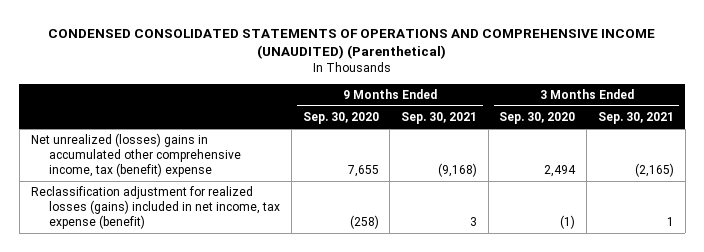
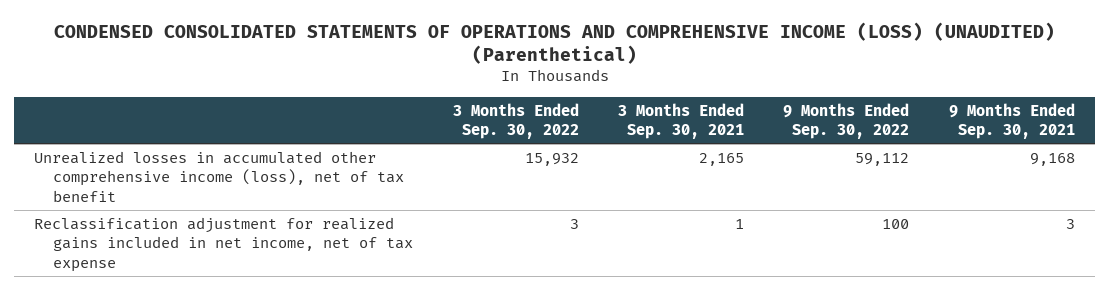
- CONDENSED CONSOLIDATED STATEMENTS OF OPERATIONS AND COMPREHENSIVE INCOME (UNAUDITED) (Parenthetical)
+ CONDENSED CONSOLIDATED STATEMENTS OF OPERATIONS AND COMPREHENSIVE INCOME (LOSS) (UNAUDITED) (Parenthetical)
- | 9 Months Ended Sep. 30, 2020 | 9 Months Ended Sep. 30, 2021 | 3 Months Ended Sep. 30, 2020 | 3 Months Ended Sep. 30, 2021
+ | 3 Months Ended Sep. 30, 2022 | 3 Months Ended Sep. 30, 2021 | 9 Months Ended Sep. 30, 2022 | 9 Months Ended Sep. 30, 2021
- Net unrealized (losses) gains in accumulated other comprehensive income, tax (benefit) expense | 7,655 | (9,168) | 2,494 | (2,165)
- Reclassification adjustment for realized losses (gains) included in net income, tax expense (benefit) | (258) | 3 | (1) | 1
+ Unrealized losses in accumulated other comprehensive income (loss), net of tax benefit | 15,932 | 2,165 | 59,112 | 9,168
+ Reclassification adjustment for realized gains included in net income, net of tax expense | 3 | 1 | 100 | 3

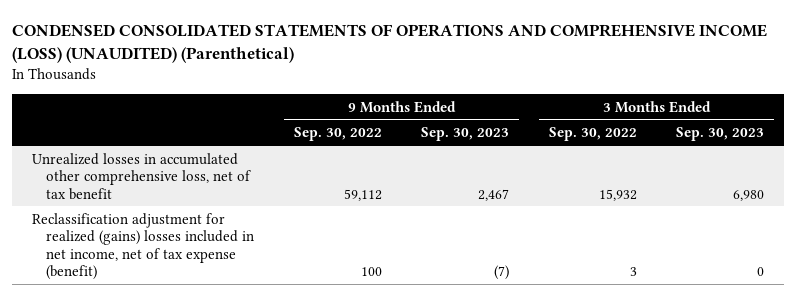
- | 3 Months Ended Sep. 30, 2022 | 3 Months Ended Sep. 30, 2021 | 9 Months Ended Sep. 30, 2022 | 9 Months Ended Sep. 30, 2021
+ | 9 Months Ended Sep. 30, 2022 | 9 Months Ended Sep. 30, 2023 | 3 Months Ended Sep. 30, 2022 | 3 Months Ended Sep. 30, 2023
- Unrealized losses in accumulated other comprehensive income (loss), net of tax benefit | 15,932 | 2,165 | 59,112 | 9,168
- Reclassification adjustment for realized gains included in net income, net of tax expense | 3 | 1 | 100 | 3
+ Unrealized losses in accumulated other comprehensive loss, net of tax benefit | 59,112 | 2,467 | 15,932 | 6,980
+ Reclassification adjustment for realized (gains) losses included in net income, net of tax expense (benefit) | 100 | (7) | 3 | 0

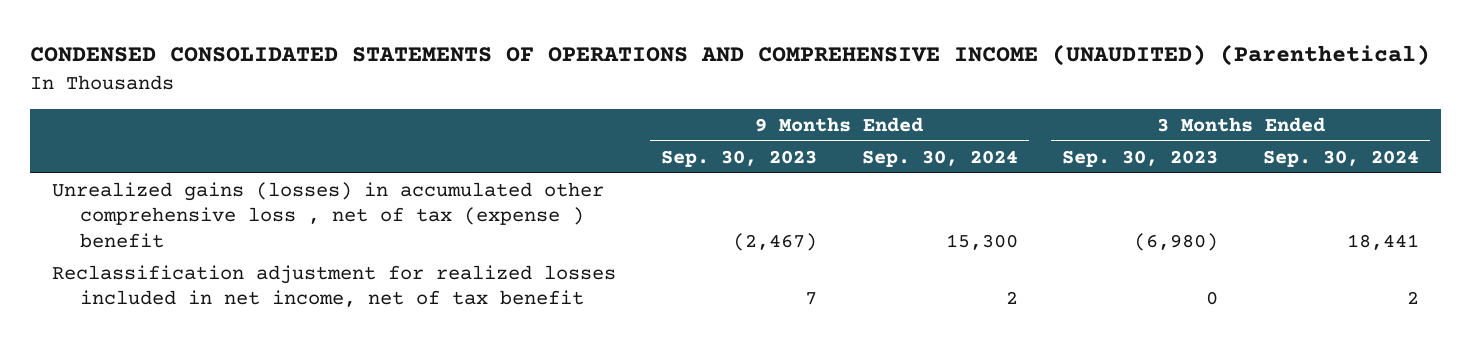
- CONDENSED CONSOLIDATED STATEMENTS OF OPERATIONS AND COMPREHENSIVE INCOME (LOSS) (UNAUDITED) (Parenthetical)
+ CONDENSED CONSOLIDATED STATEMENTS OF OPERATIONS AND COMPREHENSIVE INCOME (UNAUDITED) (Parenthetical)
- | 9 Months Ended Sep. 30, 2022 | 9 Months Ended Sep. 30, 2023 | 3 Months Ended Sep. 30, 2022 | 3 Months Ended Sep. 30, 2023
+ | 9 Months Ended Sep. 30, 2023 | 9 Months Ended Sep. 30, 2024 | 3 Months Ended Sep. 30, 2023 | 3 Months Ended Sep. 30, 2024
- Unrealized losses in accumulated other comprehensive loss, net of tax benefit | 59,112 | 2,467 | 15,932 | 6,980
- Reclassification adjustment for realized (gains) losses included in net income, net of tax expense (benefit) | 100 | (7) | 3 | 0
+ Unrealized gains (losses) in accumulated other comprehensive loss , net of tax (expense ) benefit | (2,467) | 15,300 | (6,980) | 18,441
+ Reclassification adjustment for realized losses included in net income, net of tax benefit | 7 | 2 | 0 | 2

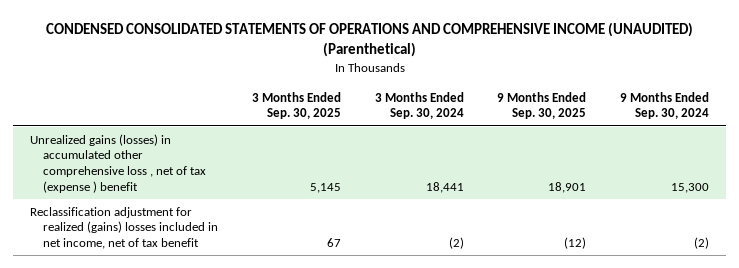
- | 9 Months Ended Sep. 30, 2023 | 9 Months Ended Sep. 30, 2024 | 3 Months Ended Sep. 30, 2023 | 3 Months Ended Sep. 30, 2024
+ | 3 Months Ended Sep. 30, 2025 | 3 Months Ended Sep. 30, 2024 | 9 Months Ended Sep. 30, 2025 | 9 Months Ended Sep. 30, 2024
- Reclassification adjustment for realized losses included in net income, net of tax benefit | 7 | 2 | 0 | 2
+ Reclassification adjustment for realized (gains) losses included in net income, net of tax benefit | 67 | (2) | (12) | (2)

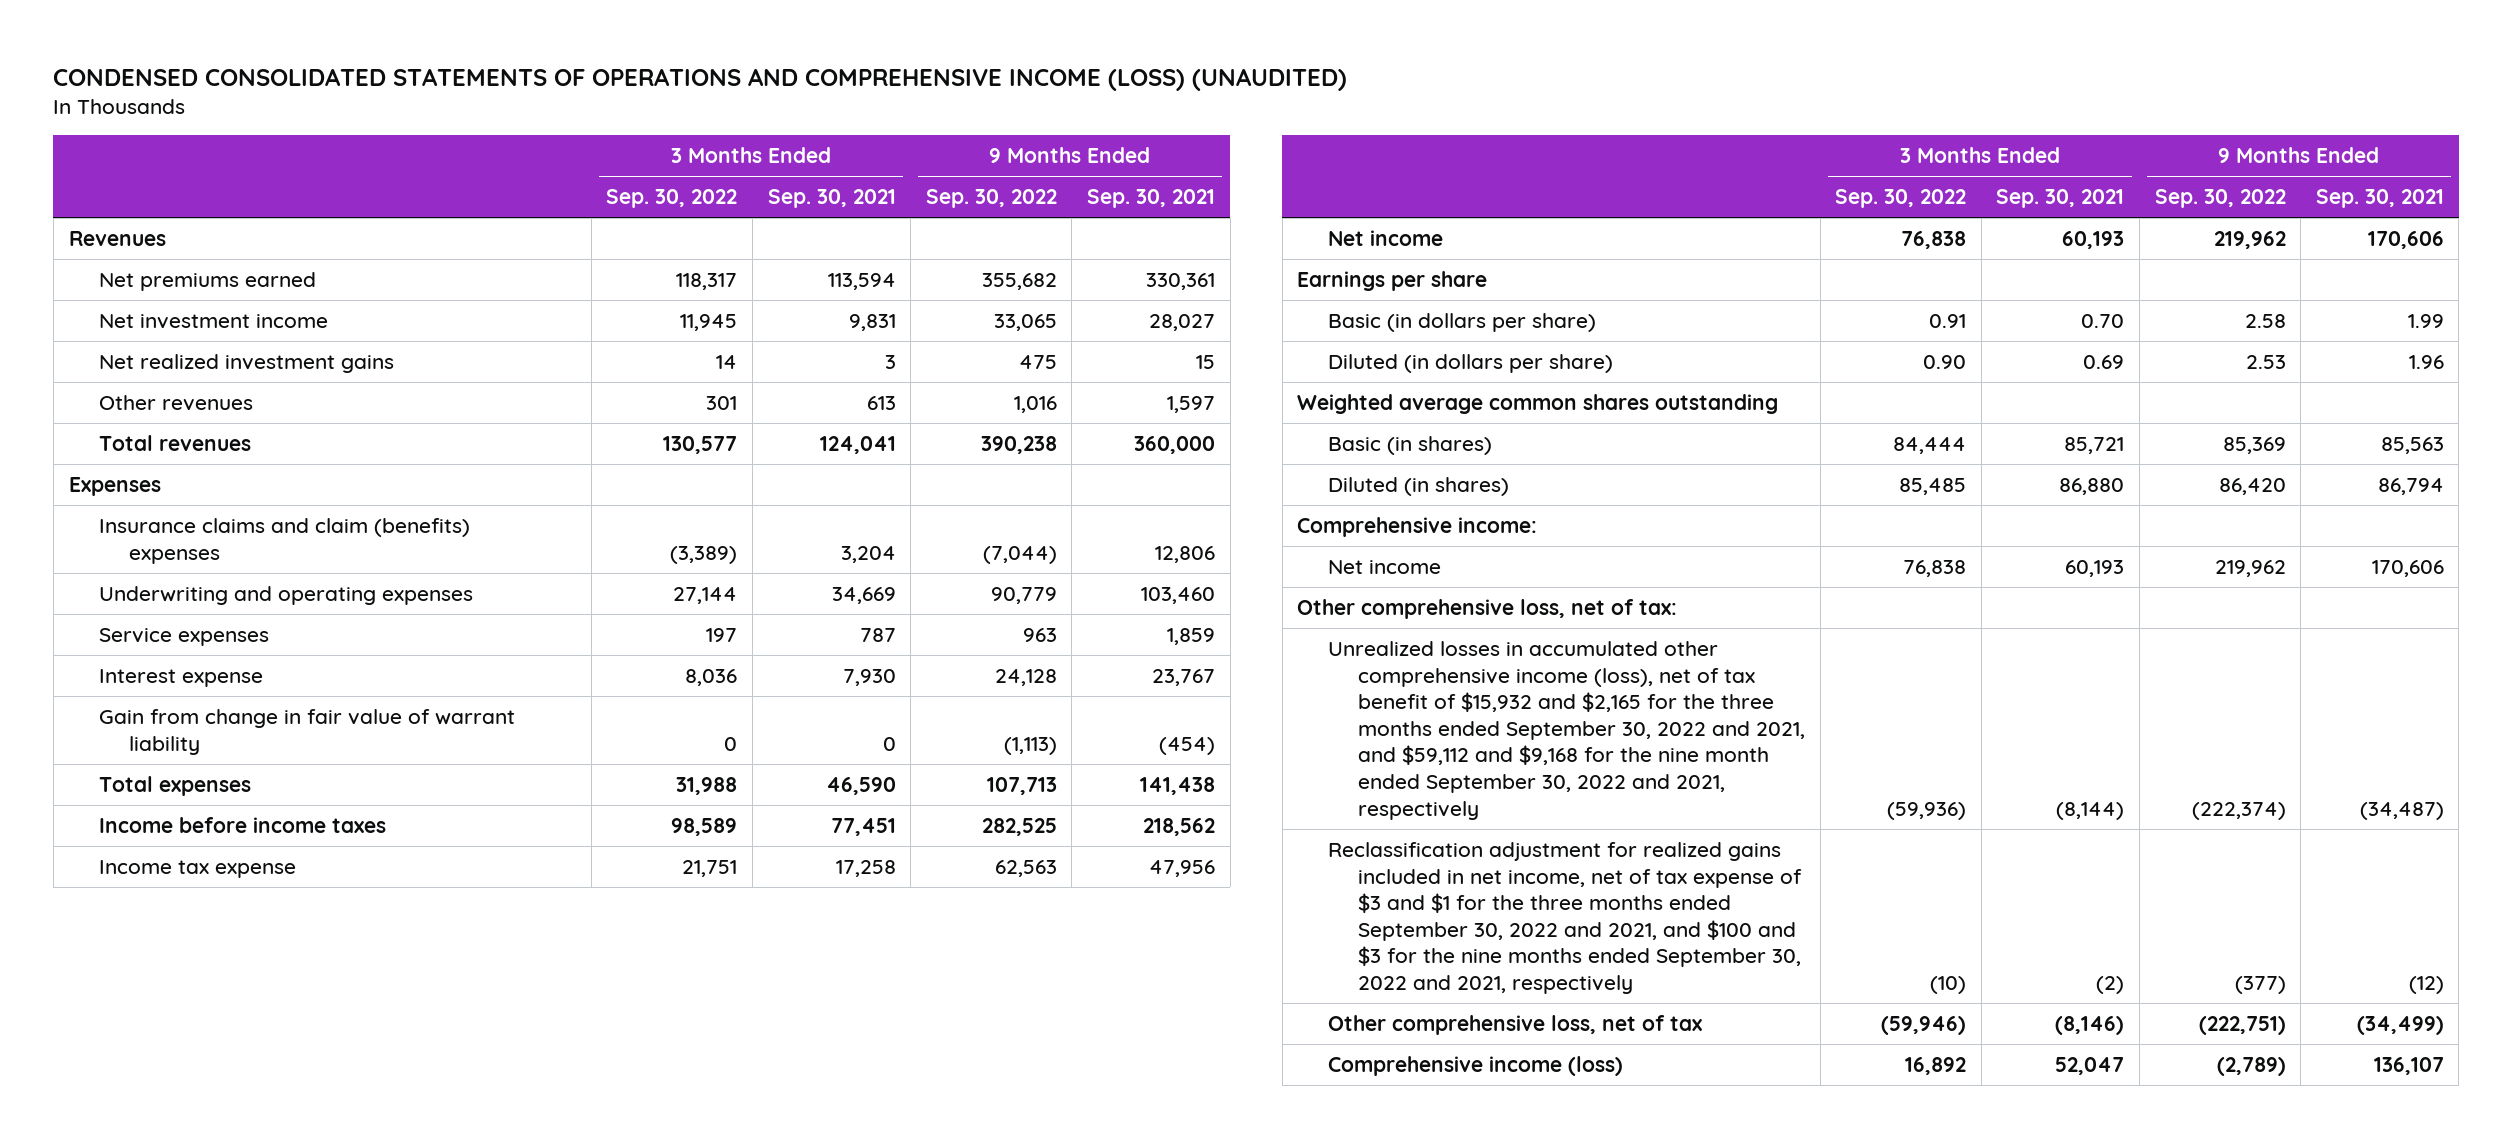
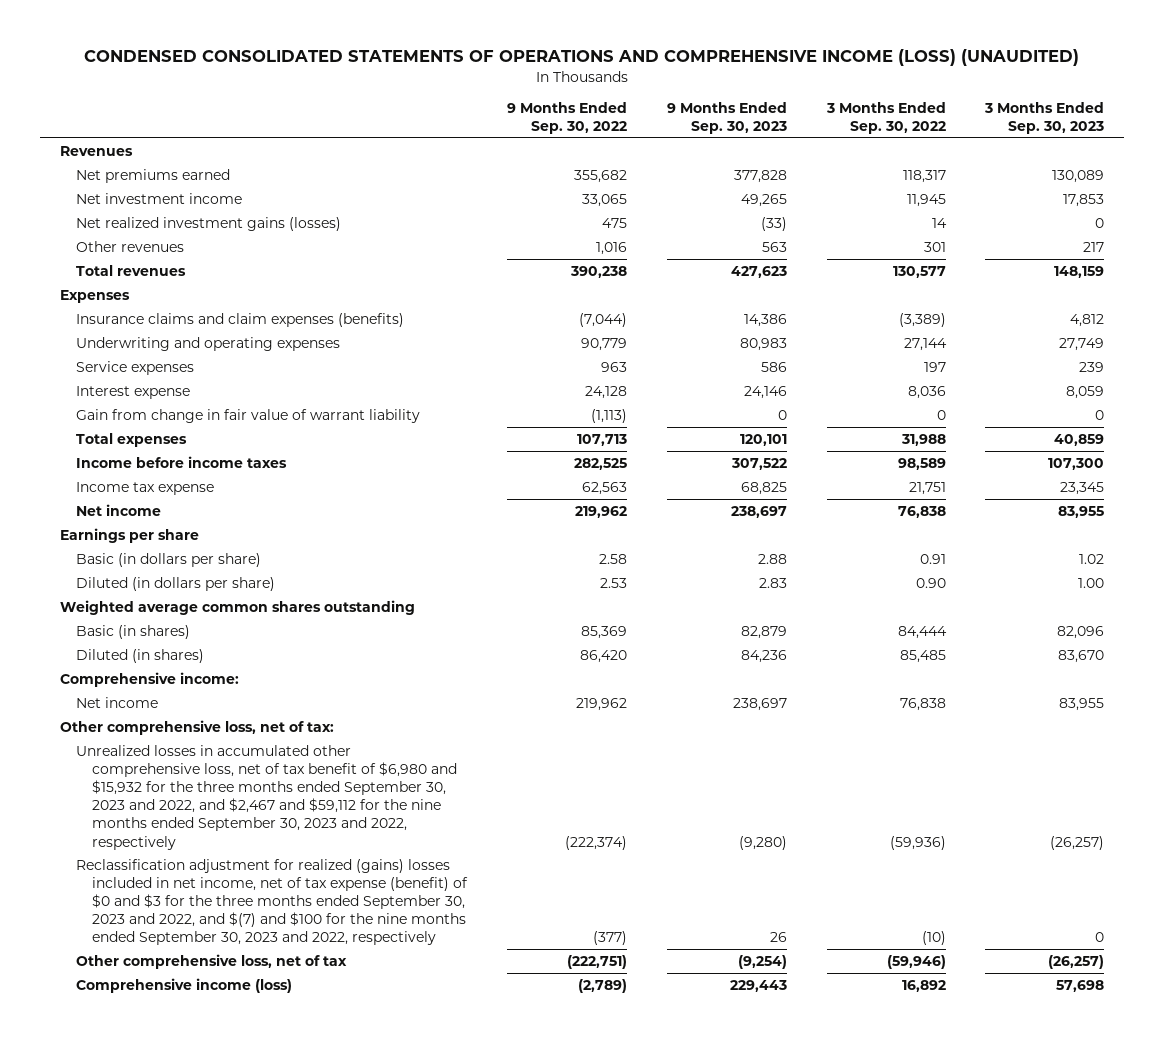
- | 3 Months Ended Sep. 30, 2022 | 3 Months Ended Sep. 30, 2021 | 9 Months Ended Sep. 30, 2022 | 9 Months Ended Sep. 30, 2021
+ | 9 Months Ended Sep. 30, 2022 | 9 Months Ended Sep. 30, 2023 | 3 Months Ended Sep. 30, 2022 | 3 Months Ended Sep. 30, 2023
- Net realized investment gains | 14 | 3 | 475 | 15
+ Net realized investment gains (losses) | 475 | (33) | 14 | 0
- Insurance claims and claim (benefits) expenses | (3,389) | 3,204 | (7,044) | 12,806
+ Insurance claims and claim expenses (benefits) | (7,044) | 14,386 | (3,389) | 4,812
- Unrealized losses in accumulated other comprehensive income (loss), net of tax benefit of $15,932 and $2,165 for the three months ended September 30, 2022 and 2021, and $59,112 and $9,168 for the nine month ended September 30, 2022 and 2021, respectively | (59,936) | (8,144) | (222,374) | (34,487)
- Reclassification adjustment for realized gains included in net income, net of tax expense of $3 and $1 for the three months ended September 30, 2022 and 2021, and $100 and $3 for the nine months ended September 30, 2022 and 2021, respectively | (10) | (2) | (377) | (12)
+ Unrealized losses in accumulated other comprehensive loss, net of tax benefit of $6,980 and $15,932 for the three months ended September 30, 2023 and 2022, and $2,467 and $59,112 for the nine months ended September 30, 2023 and 2022, respectively | (222,374) | (9,280) | (59,936) | (26,257)
+ Reclassification adjustment for realized (gains) losses included in net income, net of tax expense (benefit) of $0 and $3 for the three months ended September 30, 2023 and 2022, and $(7) and $100 for the nine months ended September 30, 2023 and 2022, respectively | (377) | 26 | (10) | 0

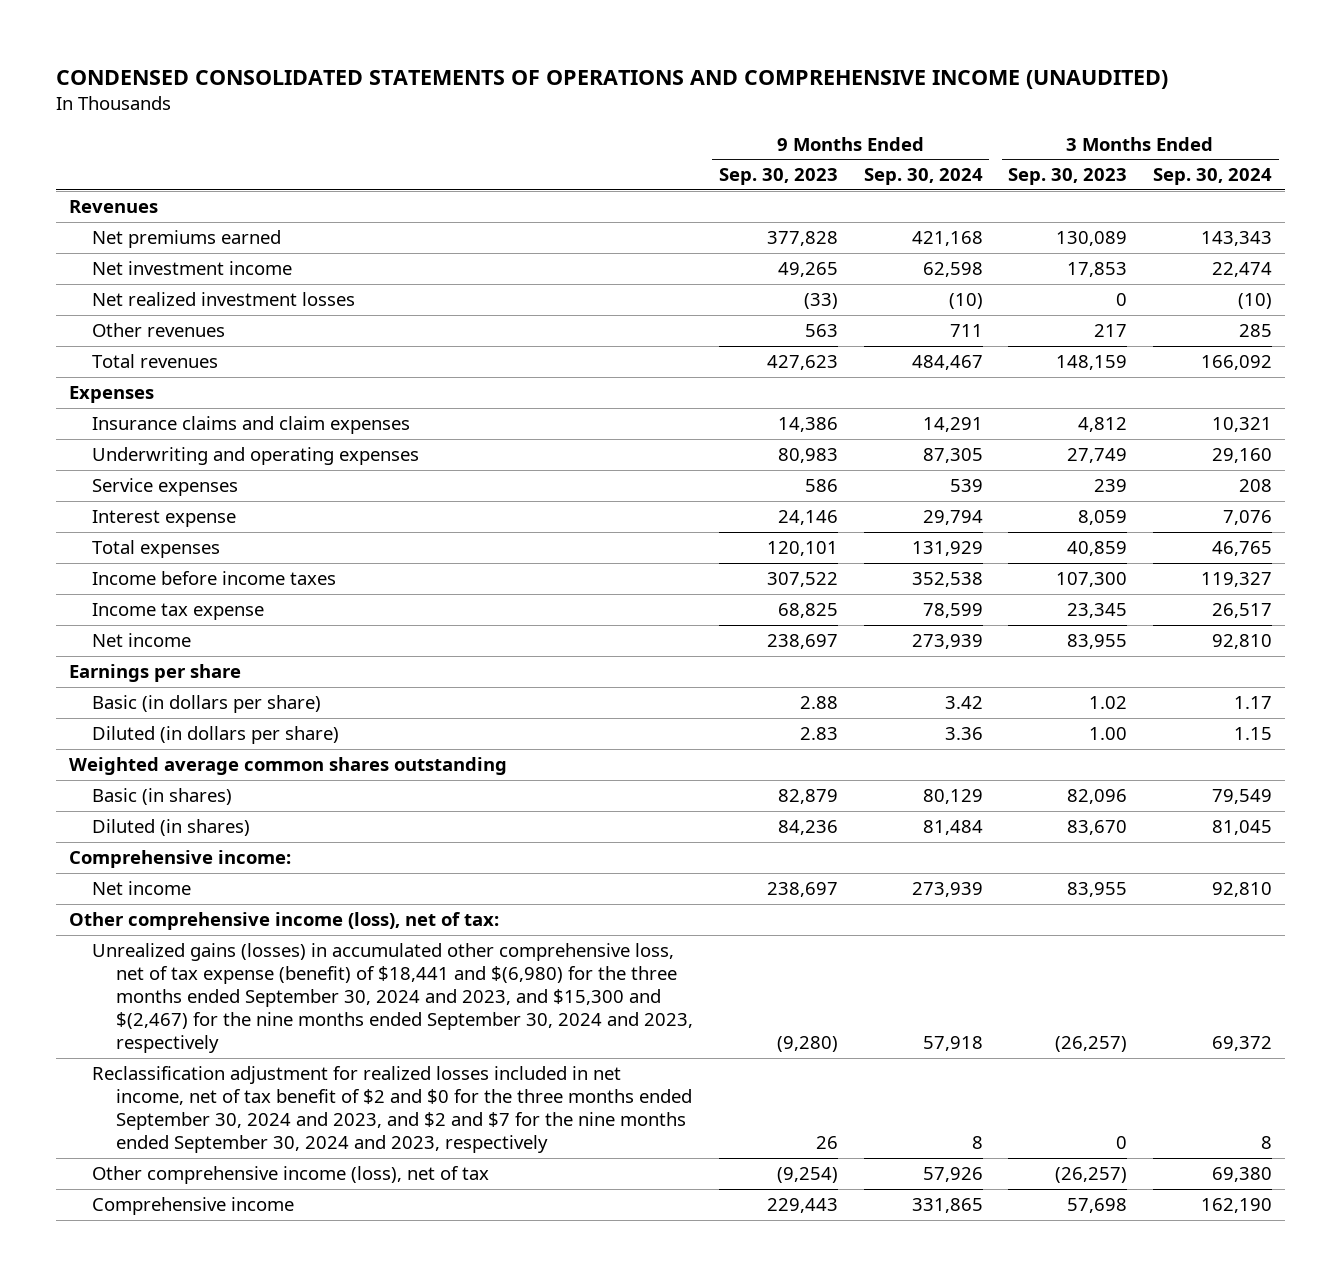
- CONDENSED CONSOLIDATED STATEMENTS OF OPERATIONS AND COMPREHENSIVE INCOME (LOSS) (UNAUDITED)
+ CONDENSED CONSOLIDATED STATEMENTS OF OPERATIONS AND COMPREHENSIVE INCOME (UNAUDITED)
- | 9 Months Ended Sep. 30, 2022 | 9 Months Ended Sep. 30, 2023 | 3 Months Ended Sep. 30, 2022 | 3 Months Ended Sep. 30, 2023
+ | 9 Months Ended Sep. 30, 2023 | 9 Months Ended Sep. 30, 2024 | 3 Months Ended Sep. 30, 2023 | 3 Months Ended Sep. 30, 2024
- Net realized investment gains (losses) | 475 | (33) | 14 | 0
+ Net realized investment losses | (33) | (10) | 0 | (10)
- Insurance claims and claim expenses (benefits) | (7,044) | 14,386 | (3,389) | 4,812
+ Insurance claims and claim expenses | 14,386 | 14,291 | 4,812 | 10,321
- Gain from change in fair value of warrant liability | (1,113) | 0 | 0 | 0
- Other comprehensive loss, net of tax:
- Unrealized losses in accumulated other comprehensive loss, net of tax benefit of $6,980 and $15,932 for the three months ended September 30, 2023 and 2022, and $2,467 and $59,112 for the nine months ended September 30, 2023 and 2022, respectively | (222,374) | (9,280) | (59,936) | (26,257)
- Reclassification adjustment for realized (gains) losses included in net income, net of tax expense (benefit) of $0 and $3 for the three months ended September 30, 2023 and 2022, and $(7) and $100 for the nine months ended September 30, 2023 and 2022, respectively | (377) | 26 | (10) | 0
- Other comprehensive loss, net of tax | (222,751) | (9,254) | (59,946) | (26,257)
- Comprehensive income (loss) | (2,789) | 229,443 | 16,892 | 57,698
+ Other comprehensive income (loss), net of tax:
+ Unrealized gains (losses) in accumulated other comprehensive loss, net of tax expense (benefit) of $18,441 and $(6,980) for the three months ended September 30, 2024 and 2023, and $15,300 and $(2,467) for the nine months ended September 30, 2024 and 2023, respectively | (9,280) | 57,918 | (26,257) | 69,372
+ Reclassification adjustment for realized losses included in net income, net of tax benefit of $2 and $0 for the three months ended September 30, 2024 and 2023, and $2 and $7 for the nine months ended September 30, 2024 and 2023, respectively | 26 | 8 | 0 | 8
+ Other comprehensive income (loss), net of tax | (9,254) | 57,926 | (26,257) | 69,380
+ Comprehensive income | 229,443 | 331,865 | 57,698 | 162,190

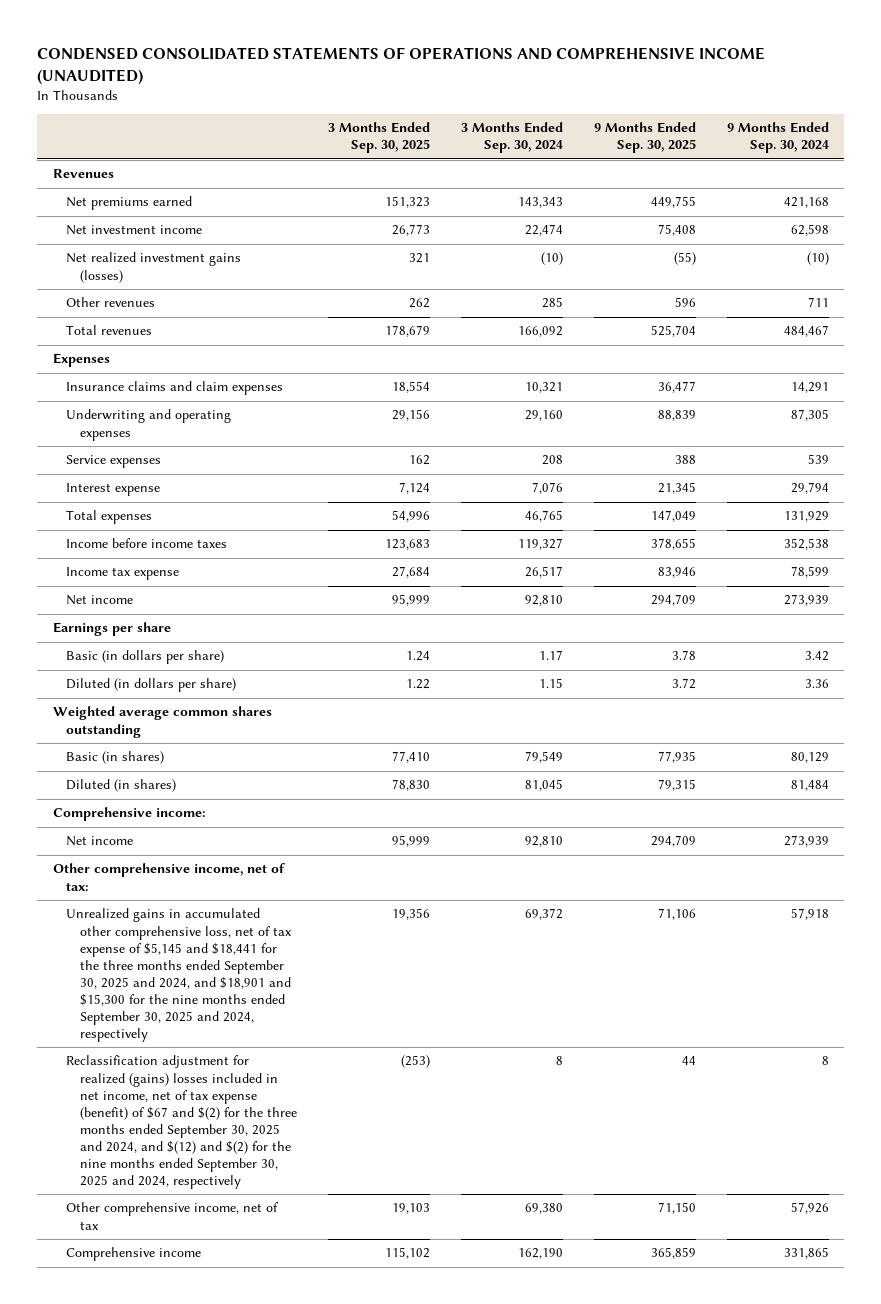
- | 9 Months Ended Sep. 30, 2023 | 9 Months Ended Sep. 30, 2024 | 3 Months Ended Sep. 30, 2023 | 3 Months Ended Sep. 30, 2024
+ | 3 Months Ended Sep. 30, 2025 | 3 Months Ended Sep. 30, 2024 | 9 Months Ended Sep. 30, 2025 | 9 Months Ended Sep. 30, 2024
- Net realized investment losses | (33) | (10) | 0 | (10)
+ Net realized investment gains (losses) | 321 | (10) | (55) | (10)
- Other comprehensive income (loss), net of tax:
- Unrealized gains (losses) in accumulated other comprehensive loss, net of tax expense (benefit) of $18,441 and $(6,980) for the three months ended September 30, 2024 and 2023, and $15,300 and $(2,467) for the nine months ended September 30, 2024 and 2023, respectively | (9,280) | 57,918 | (26,257) | 69,372
- Reclassification adjustment for realized losses included in net income, net of tax benefit of $2 and $0 for the three months ended September 30, 2024 and 2023, and $2 and $7 for the nine months ended September 30, 2024 and 2023, respectively | 26 | 8 | 0 | 8
- Other comprehensive income (loss), net of tax | (9,254) | 57,926 | (26,257) | 69,380
+ Other comprehensive income, net of tax:
+ Unrealized gains in accumulated other comprehensive loss, net of tax expense of $5,145 and $18,441 for the three months ended September 30, 2025 and 2024, and $18,901 and $15,300 for the nine months ended September 30, 2025 and 2024, respectively | 19,356 | 69,372 | 71,106 | 57,918
+ Reclassification adjustment for realized (gains) losses included in net income, net of tax expense (benefit) of $67 and $(2) for the three months ended September 30, 2025 and 2024, and $(12) and $(2) for the nine months ended September 30, 2025 and 2024, respectively | (253) | 8 | 44 | 8
+ Other comprehensive income, net of tax | 19,103 | 69,380 | 71,150 | 57,926

